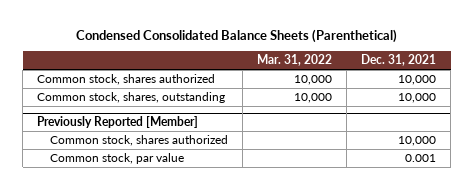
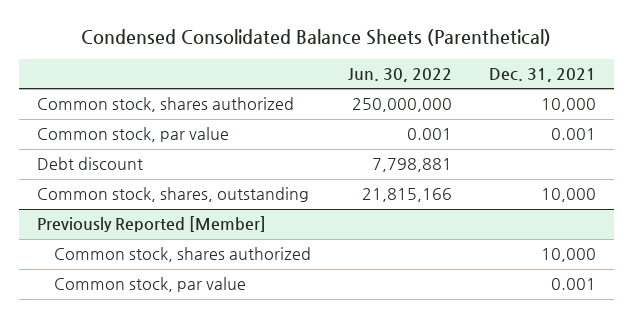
- | Mar. 31, 2022 | Dec. 31, 2021
+ | Jun. 30, 2022 | Dec. 31, 2021
+ Common stock, par value | 0.001 | 0.001
+ Debt discount | 7,798,881 |

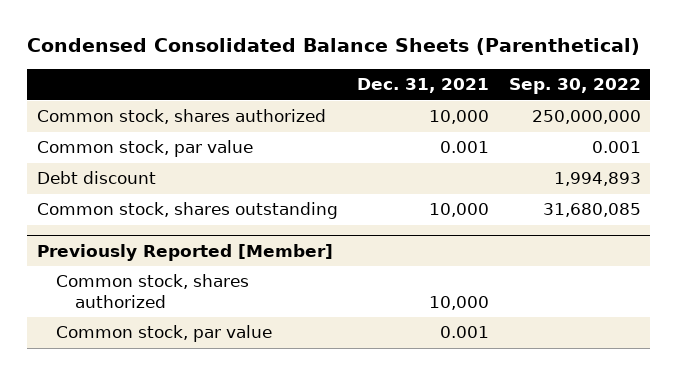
- | Jun. 30, 2022 | Dec. 31, 2021
+ | Dec. 31, 2021 | Sep. 30, 2022
- Common stock, shares, outstanding | 21,815,166 | 10,000
+ Common stock, shares outstanding | 10,000 | 31,680,085

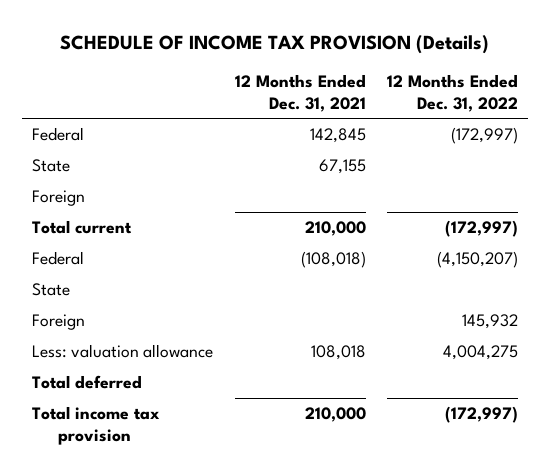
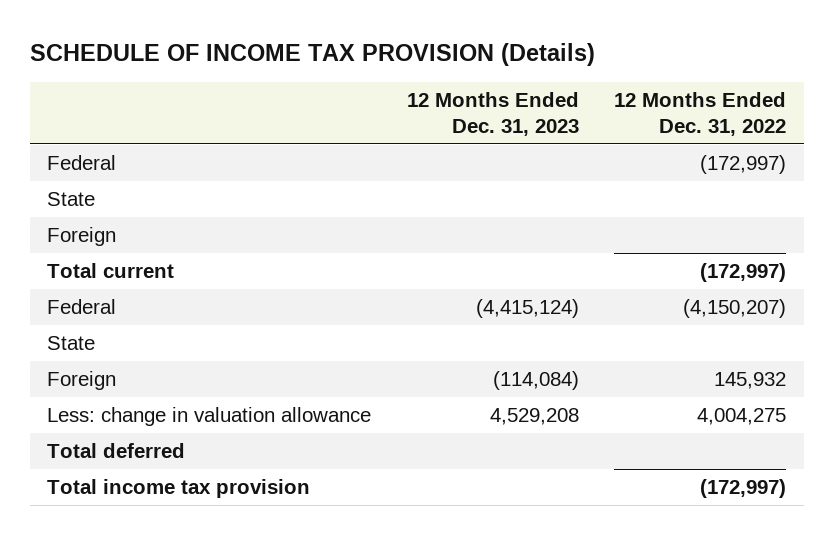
- | 12 Months Ended Dec. 31, 2021 | 12 Months Ended Dec. 31, 2022
+ | 12 Months Ended Dec. 31, 2023 | 12 Months Ended Dec. 31, 2022
- Less: valuation allowance | 108,018 | 4,004,275
+ Less: change in valuation allowance | 4,529,208 | 4,004,275

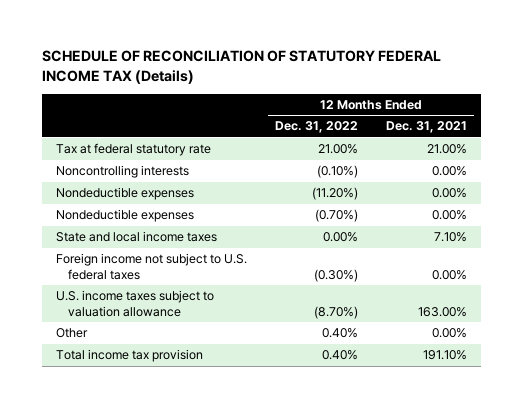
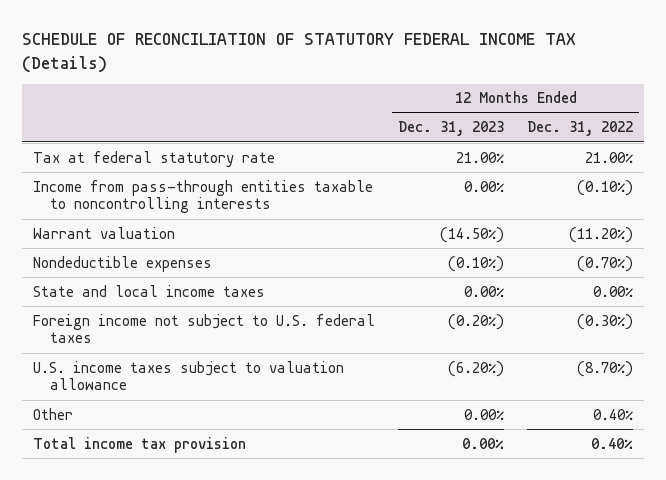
- | 12 Months Ended Dec. 31, 2022 | 12 Months Ended Dec. 31, 2021
+ | 12 Months Ended Dec. 31, 2023 | 12 Months Ended Dec. 31, 2022
- Noncontrolling interests | (0.10%) | 0.00%
- Nondeductible expenses | (11.20%) | 0.00%
+ Income from pass-through entities taxable to noncontrolling interests | 0.00% | (0.10%)
+ Warrant valuation | (14.50%) | (11.20%)

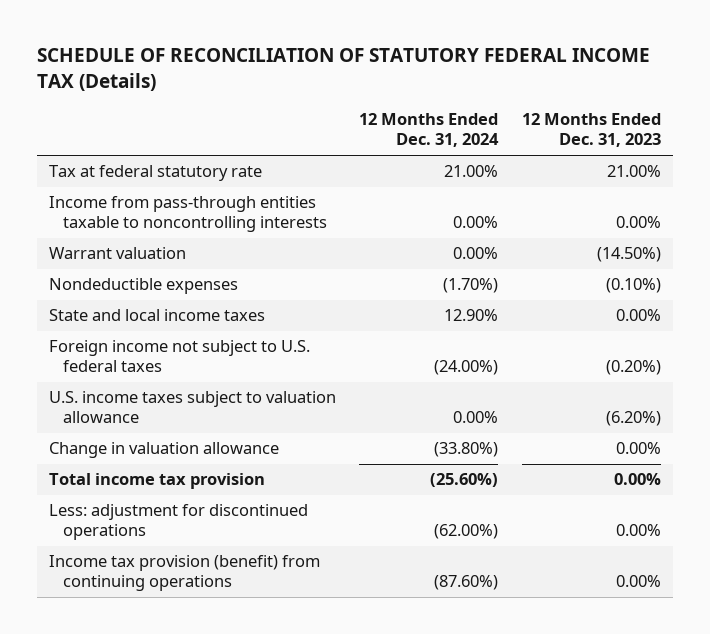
- | 12 Months Ended Dec. 31, 2023 | 12 Months Ended Dec. 31, 2022
+ | 12 Months Ended Dec. 31, 2024 | 12 Months Ended Dec. 31, 2023
- Other | 0.00% | 0.40%
+ Change in valuation allowance | (33.80%) | 0.00%
+ Less: adjustment for discontinued operations | (62.00%) | 0.00%
+ Income tax provision (benefit) from continuing operations | (87.60%) | 0.00%

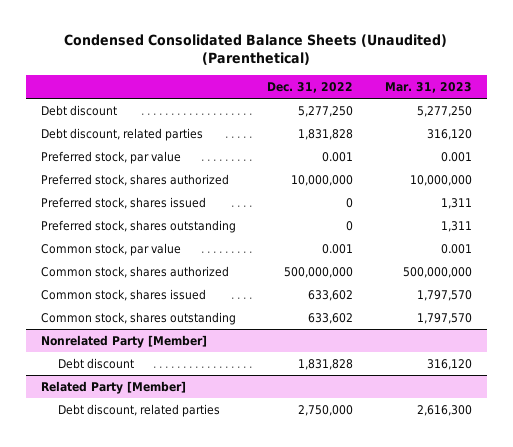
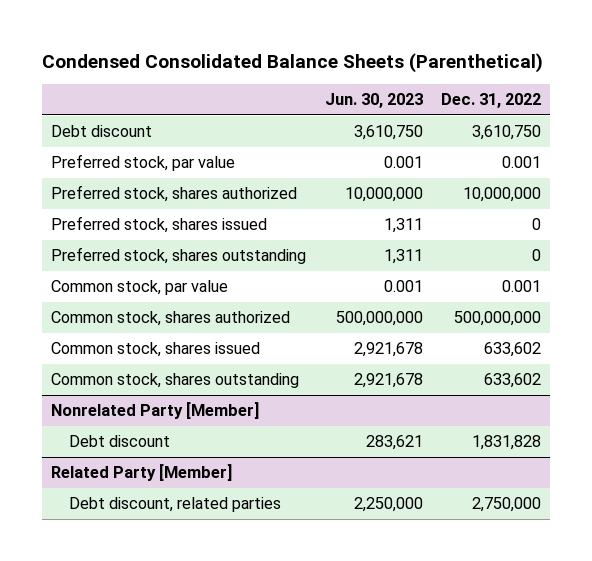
- Condensed Consolidated Balance Sheets (Unaudited) (Parenthetical)
+ Condensed Consolidated Balance Sheets (Parenthetical)
- | Dec. 31, 2022 | Mar. 31, 2023
+ | Jun. 30, 2023 | Dec. 31, 2022
- Debt discount | 5,277,250 | 5,277,250
- Debt discount, related parties | 1,831,828 | 316,120
+ Debt discount | 3,610,750 | 3,610,750

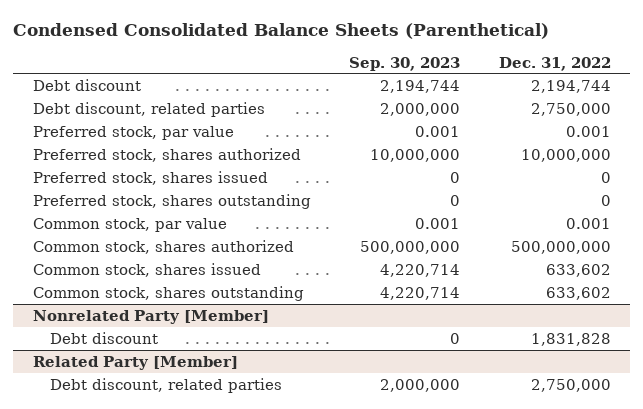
- | Jun. 30, 2023 | Dec. 31, 2022
+ | Sep. 30, 2023 | Dec. 31, 2022
- Debt discount | 3,610,750 | 3,610,750
+ Debt discount | 2,194,744 | 2,194,744
+ Debt discount, related parties | 2,000,000 | 2,750,000

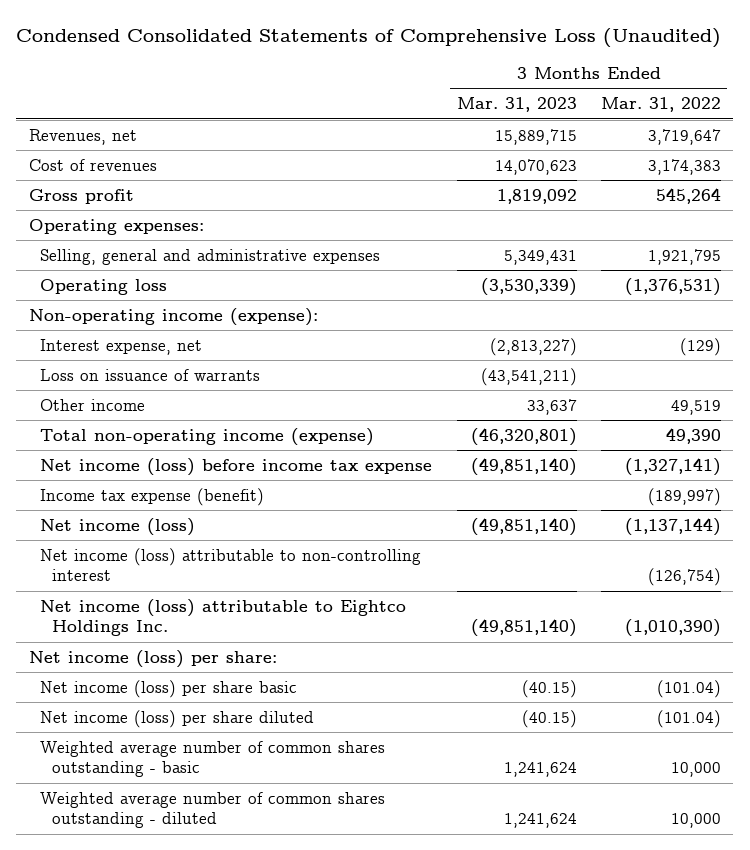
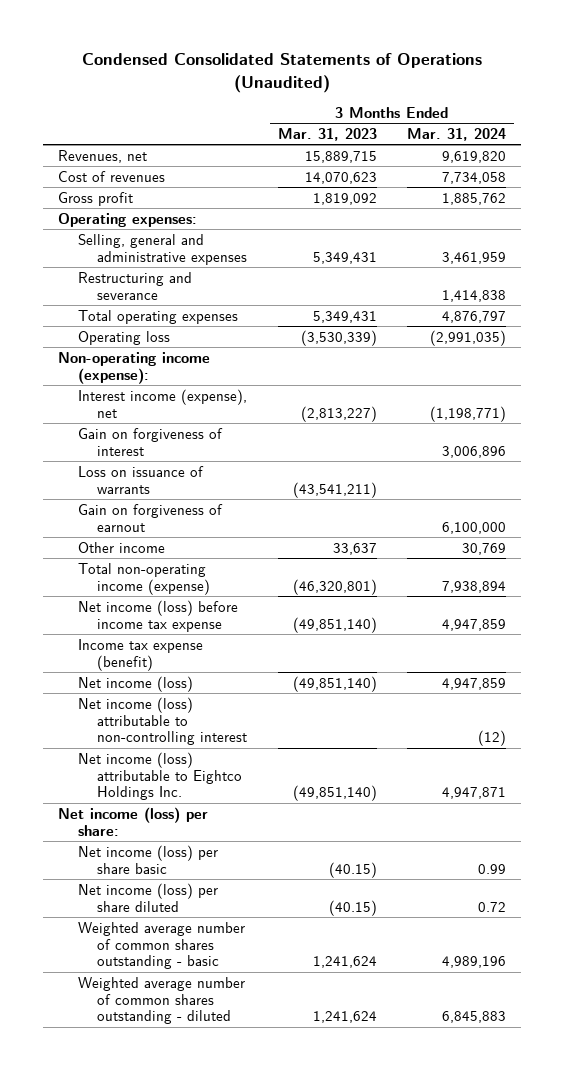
- Condensed Consolidated Statements of Comprehensive Loss (Unaudited)
+ Condensed Consolidated Statements of Operations (Unaudited)
- | 3 Months Ended Mar. 31, 2023 | 3 Months Ended Mar. 31, 2022
+ | 3 Months Ended Mar. 31, 2023 | 3 Months Ended Mar. 31, 2024
+ Restructuring and severance | | 1,414,838
+ Total operating expenses | 5,349,431 | 4,876,797
- Interest expense, net | (2,813,227) | (129)
+ Interest income (expense), net | (2,813,227) | (1,198,771)
+ Gain on forgiveness of interest | | 3,006,896
+ Gain on forgiveness of earnout | | 6,100,000

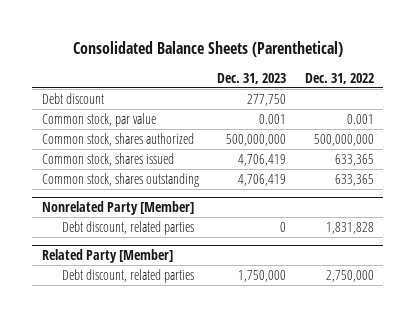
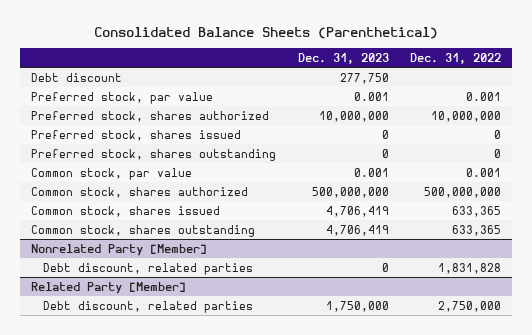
+ Preferred stock, par value | 0.001 | 0.001
+ Preferred stock, shares authorized | 10,000,000 | 10,000,000
+ Preferred stock, shares issued | 0 | 0
+ Preferred stock, shares outstanding | 0 | 0

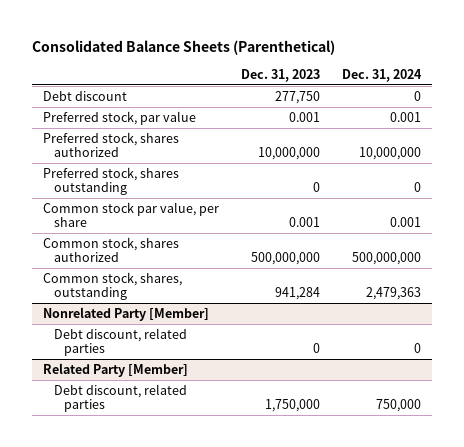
- | Dec. 31, 2023 | Dec. 31, 2022
+ | Dec. 31, 2023 | Dec. 31, 2024
- Preferred stock, shares issued | 0 | 0
- Common stock, par value | 0.001 | 0.001
+ Common stock par value, per share | 0.001 | 0.001
- Common stock, shares issued | 4,706,419 | 633,365
- Common stock, shares outstanding | 4,706,419 | 633,365
+ Common stock, shares, outstanding | 941,284 | 2,479,363

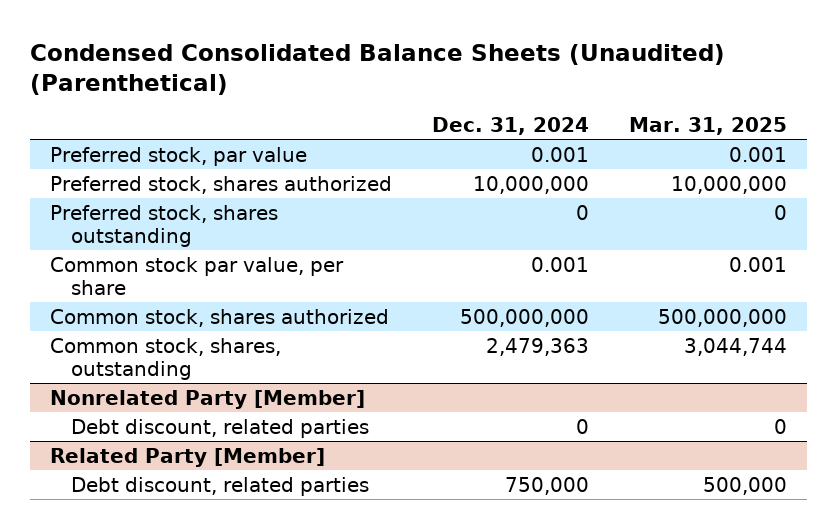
- Consolidated Balance Sheets (Parenthetical)
+ Condensed Consolidated Balance Sheets (Unaudited) (Parenthetical)
- | Dec. 31, 2023 | Dec. 31, 2024
+ | Dec. 31, 2024 | Mar. 31, 2025
- Debt discount | 277,750 | 0

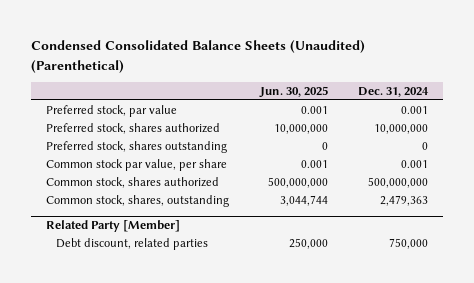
- | Dec. 31, 2024 | Mar. 31, 2025
+ | Jun. 30, 2025 | Dec. 31, 2024
- Nonrelated Party [Member]
- Debt discount, related parties | 0 | 0

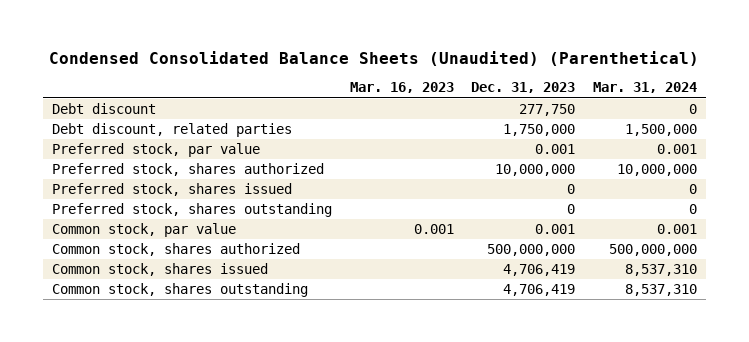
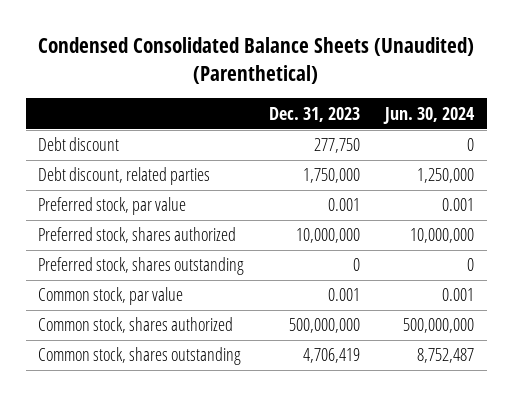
- | Mar. 16, 2023 | Dec. 31, 2023 | Mar. 31, 2024
+ | Dec. 31, 2023 | Jun. 30, 2024
- Preferred stock, shares issued | | 0 | 0
- Common stock, shares issued | | 4,706,419 | 8,537,310

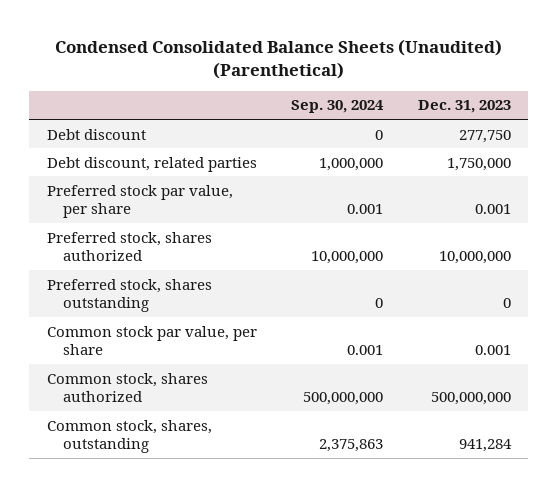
- | Dec. 31, 2023 | Jun. 30, 2024
+ | Sep. 30, 2024 | Dec. 31, 2023
- Preferred stock, par value | 0.001 | 0.001
+ Preferred stock par value, per share | 0.001 | 0.001
- Common stock, par value | 0.001 | 0.001
+ Common stock par value, per share | 0.001 | 0.001
- Common stock, shares outstanding | 4,706,419 | 8,752,487
+ Common stock, shares, outstanding | 2,375,863 | 941,284

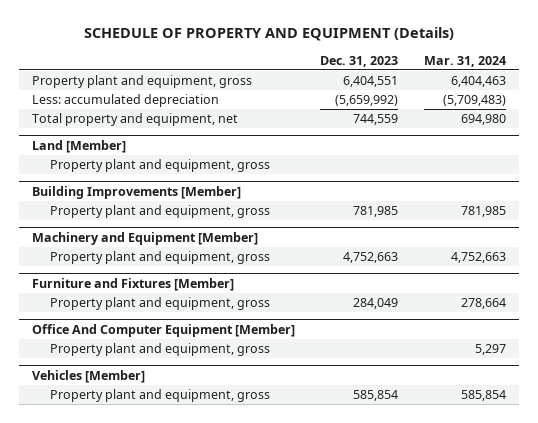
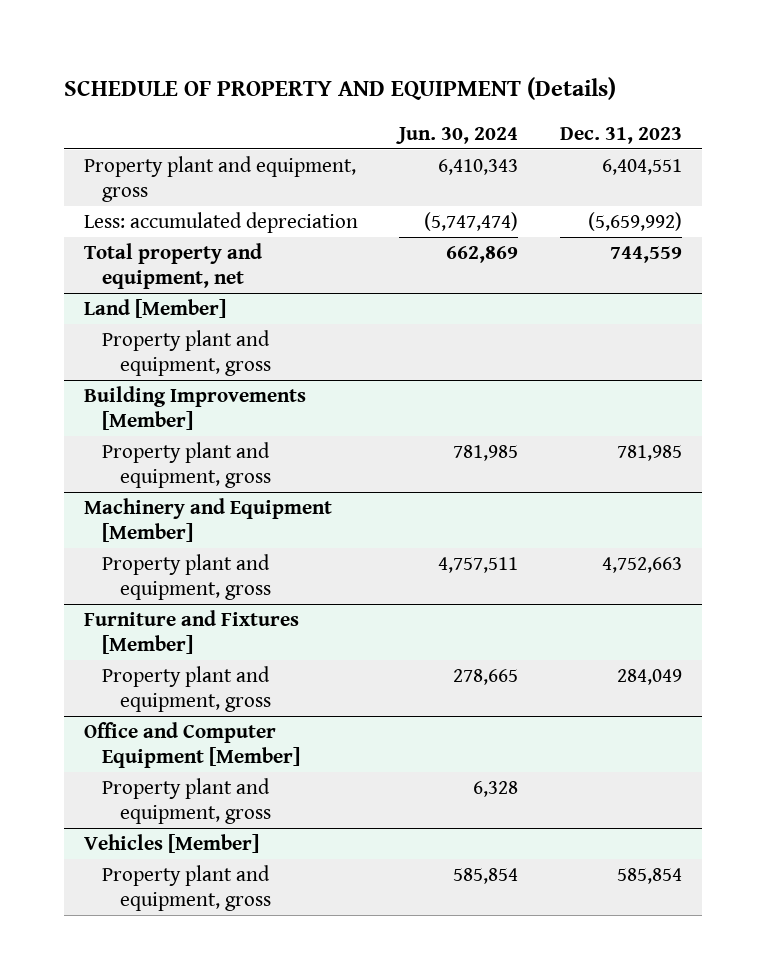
- | Dec. 31, 2023 | Mar. 31, 2024
+ | Jun. 30, 2024 | Dec. 31, 2023
- Office And Computer Equipment [Member]
+ Office and Computer Equipment [Member]

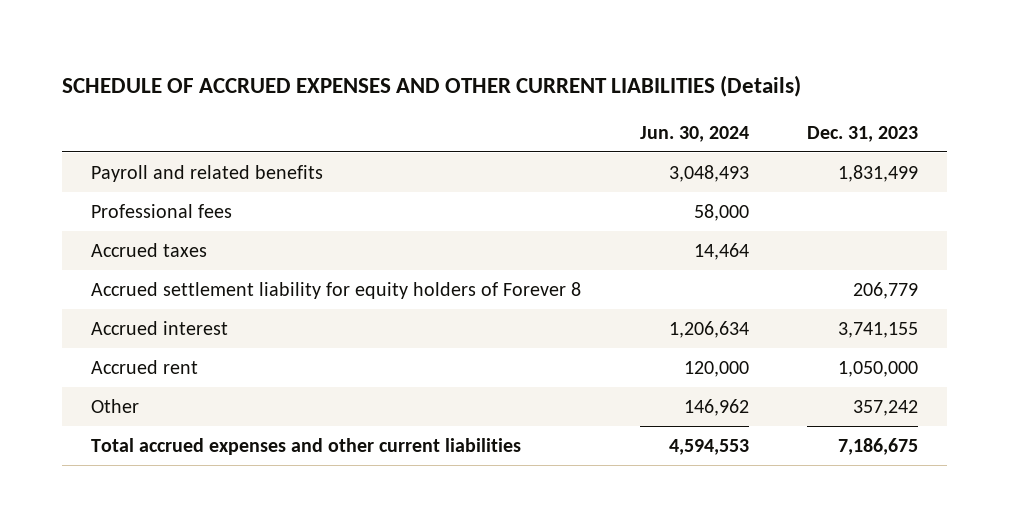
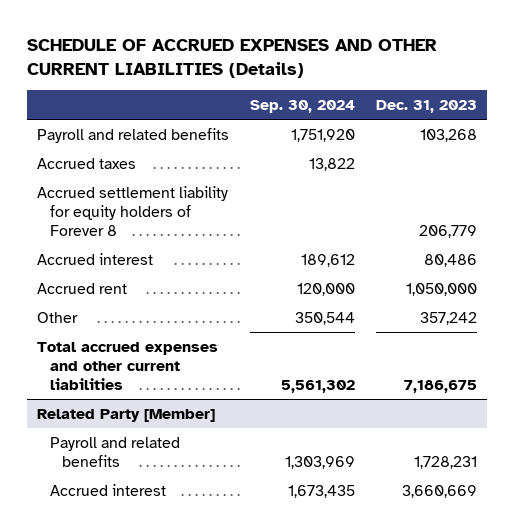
- | Jun. 30, 2024 | Dec. 31, 2023
+ | Sep. 30, 2024 | Dec. 31, 2023
- Payroll and related benefits | 3,048,493 | 1,831,499
- Professional fees | 58,000 |
+ Payroll and related benefits | 1,751,920 | 103,268
- Accrued interest | 1,206,634 | 3,741,155
+ Accrued interest | 189,612 | 80,486
+ Related Party [Member]
+ Payroll and related benefits | 1,303,969 | 1,728,231
+ Accrued interest | 1,673,435 | 3,660,669

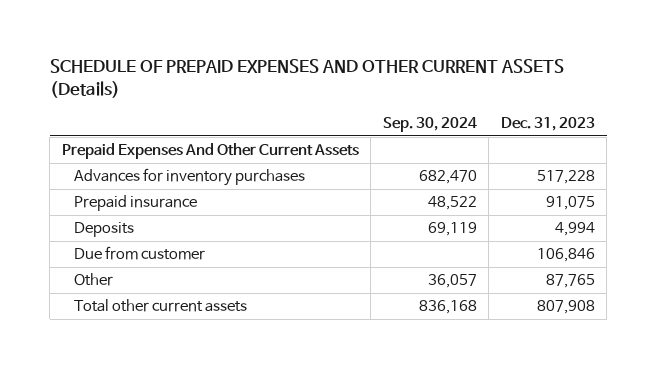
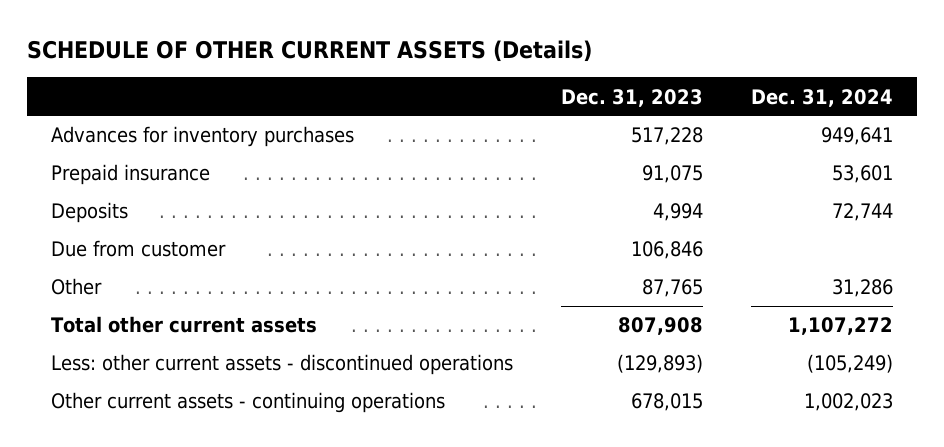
- SCHEDULE OF PREPAID EXPENSES AND OTHER CURRENT ASSETS (Details)
+ SCHEDULE OF OTHER CURRENT ASSETS (Details)
- | Sep. 30, 2024 | Dec. 31, 2023
+ | Dec. 31, 2023 | Dec. 31, 2024
- Prepaid Expenses And Other Current Assets
+ Less: other current assets - discontinued operations | (129,893) | (105,249)
+ Other current assets - continuing operations | 678,015 | 1,002,023

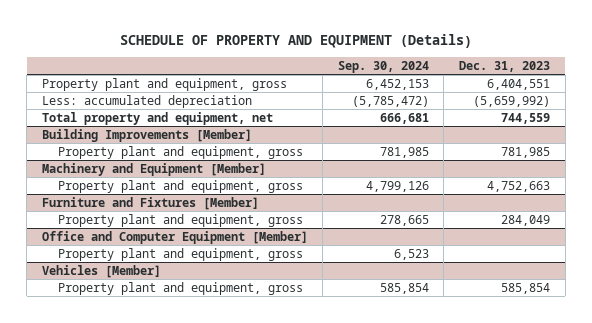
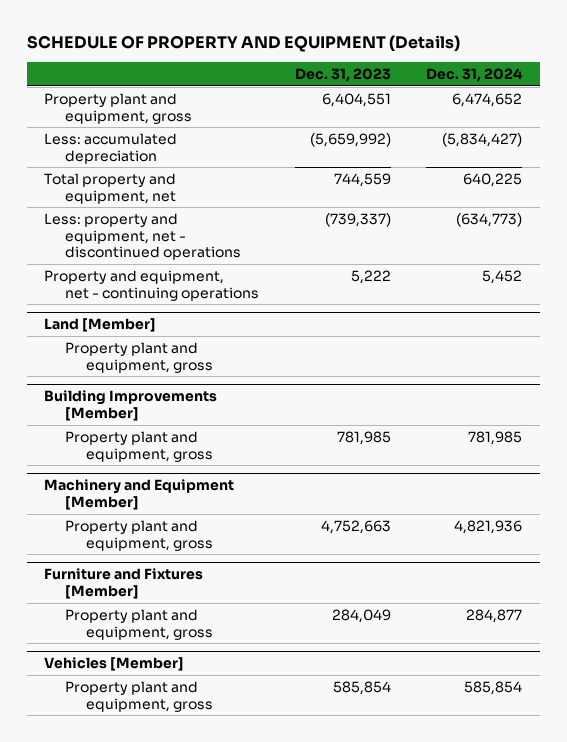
- | Sep. 30, 2024 | Dec. 31, 2023
+ | Dec. 31, 2023 | Dec. 31, 2024
+ Less: property and equipment, net - discontinued operations | (739,337) | (634,773)
+ Property and equipment, net - continuing operations | 5,222 | 5,452
+ Land [Member]
+ Property plant and equipment, gross
- Office and Computer Equipment [Member]
- Property plant and equipment, gross | 6,523 |

